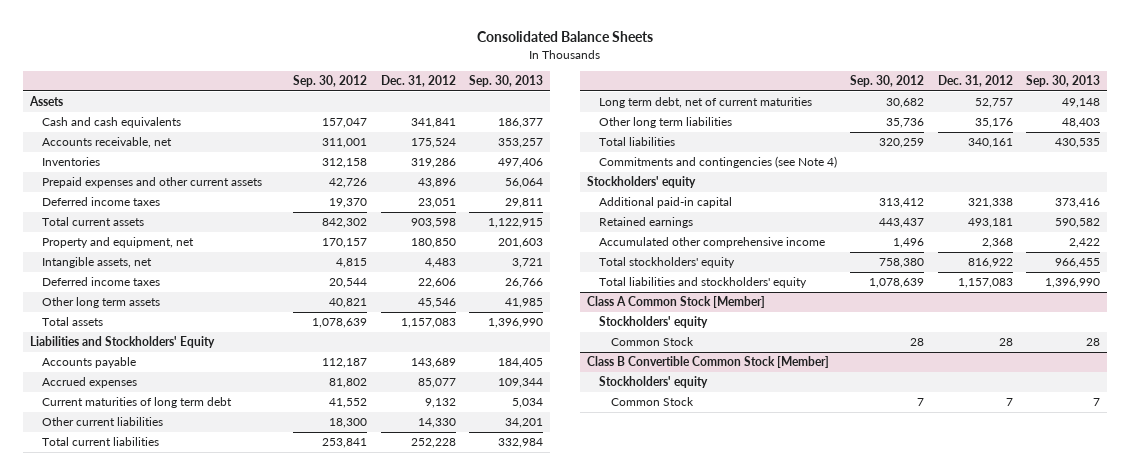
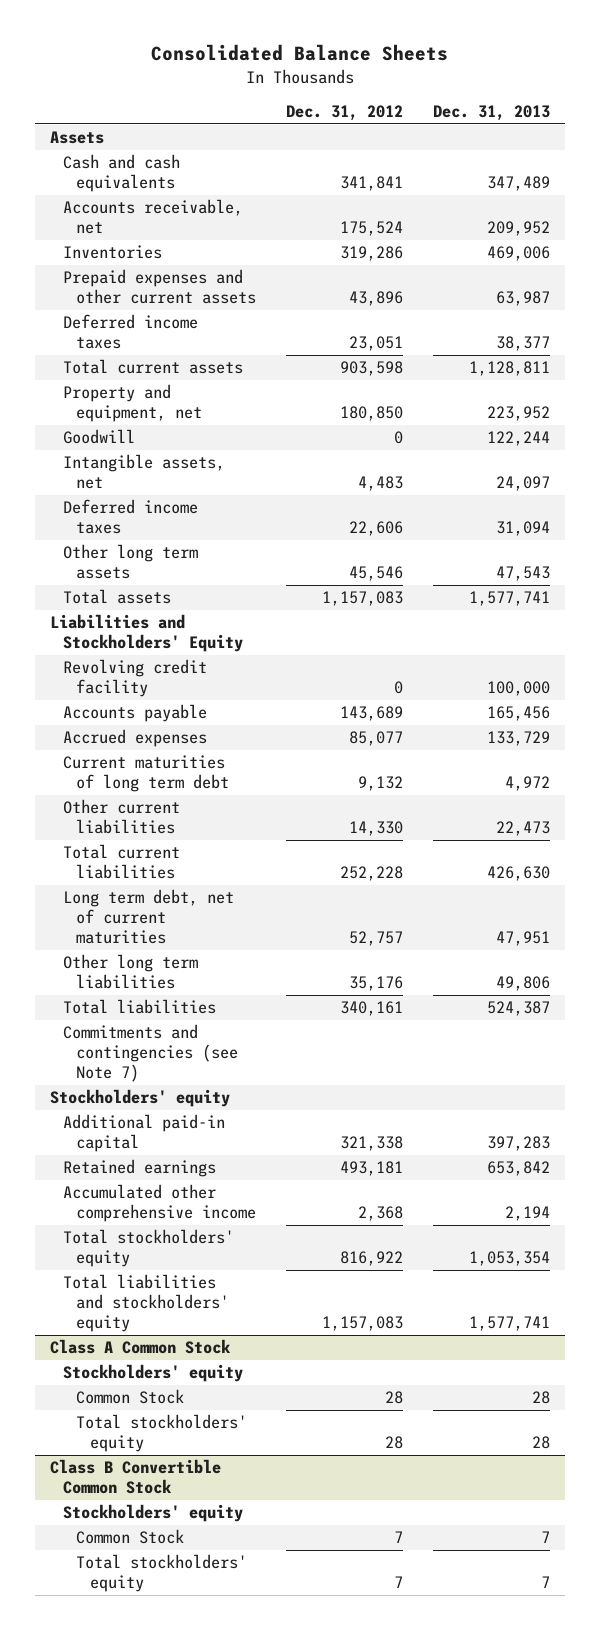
- | Sep. 30, 2012 | Dec. 31, 2012 | Sep. 30, 2013
+ | Dec. 31, 2012 | Dec. 31, 2013
+ Goodwill | 0 | 122,244
+ Revolving credit facility | 0 | 100,000
- Commitments and contingencies (see Note 4)
+ Commitments and contingencies (see Note 7)
- Class A Common Stock [Member]
+ Class A Common Stock
- Class B Convertible Common Stock [Member]
+ Total stockholders' equity | 28 | 28
+ Class B Convertible Common Stock
+ Total stockholders' equity | 7 | 7

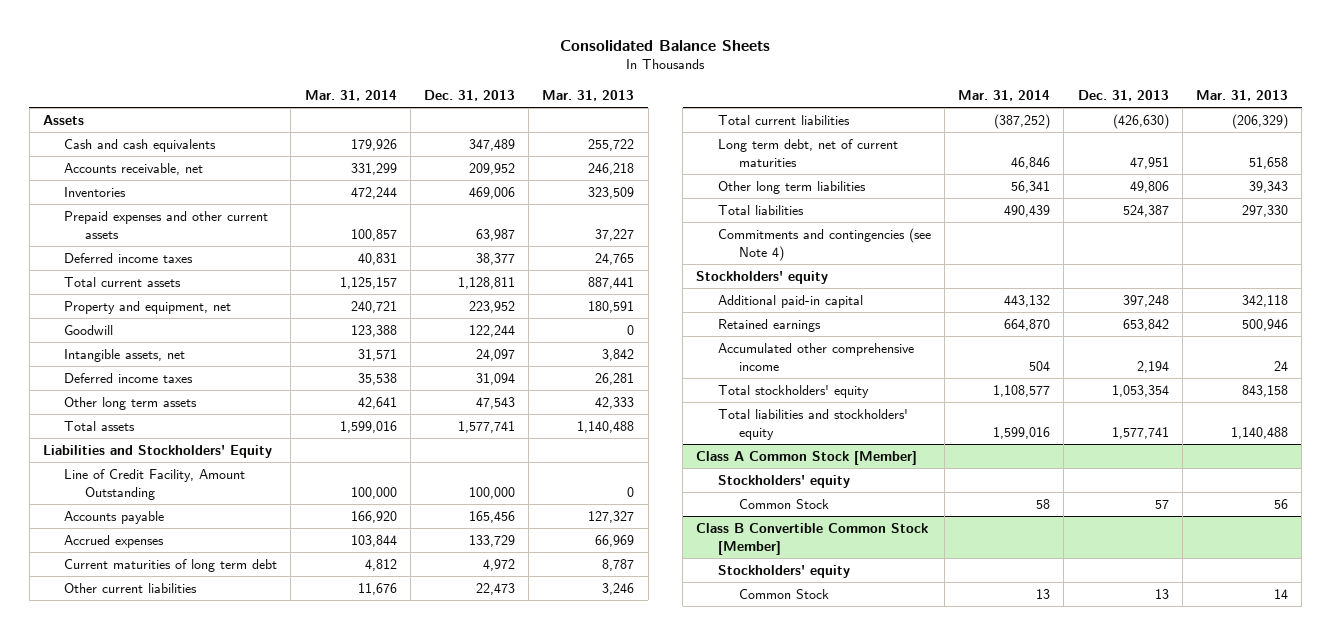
- | Dec. 31, 2012 | Dec. 31, 2013
+ | Mar. 31, 2014 | Dec. 31, 2013 | Mar. 31, 2013
- Revolving credit facility | 0 | 100,000
+ Line of Credit Facility, Amount Outstanding | 100,000 | 100,000 | 0
- Total current liabilities | 252,228 | 426,630
+ Total current liabilities | (387,252) | (426,630) | (206,329)
- Commitments and contingencies (see Note 7)
+ Commitments and contingencies (see Note 4)
- Additional paid-in capital | 321,338 | 397,283
+ Additional paid-in capital | 443,132 | 397,248 | 342,118
- Class A Common Stock
+ Class A Common Stock [Member]
- Common Stock | 28 | 28
- Total stockholders' equity | 28 | 28
- Class B Convertible Common Stock
+ Common Stock | 58 | 57 | 56
+ Class B Convertible Common Stock [Member]
- Common Stock | 7 | 7
- Total stockholders' equity | 7 | 7
+ Common Stock | 13 | 13 | 14

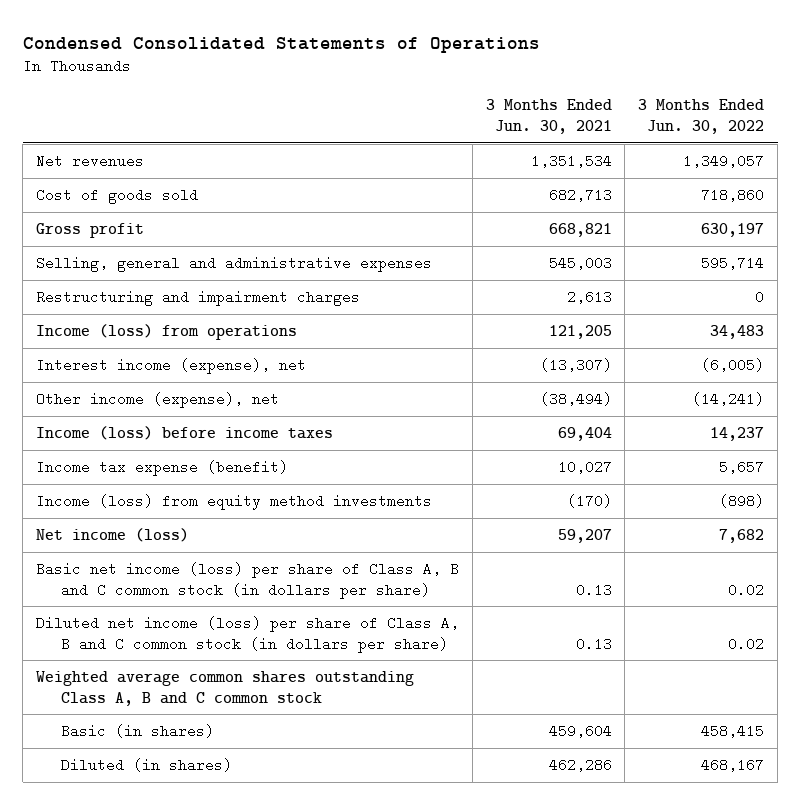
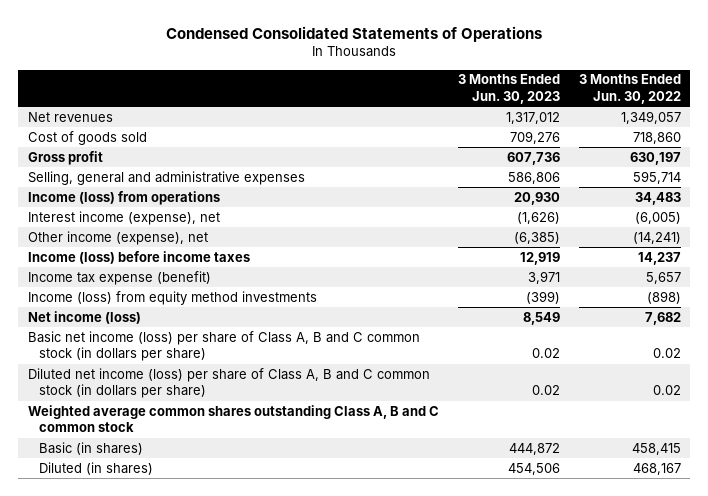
- | 3 Months Ended Jun. 30, 2021 | 3 Months Ended Jun. 30, 2022
+ | 3 Months Ended Jun. 30, 2023 | 3 Months Ended Jun. 30, 2022
- Restructuring and impairment charges | 2,613 | 0

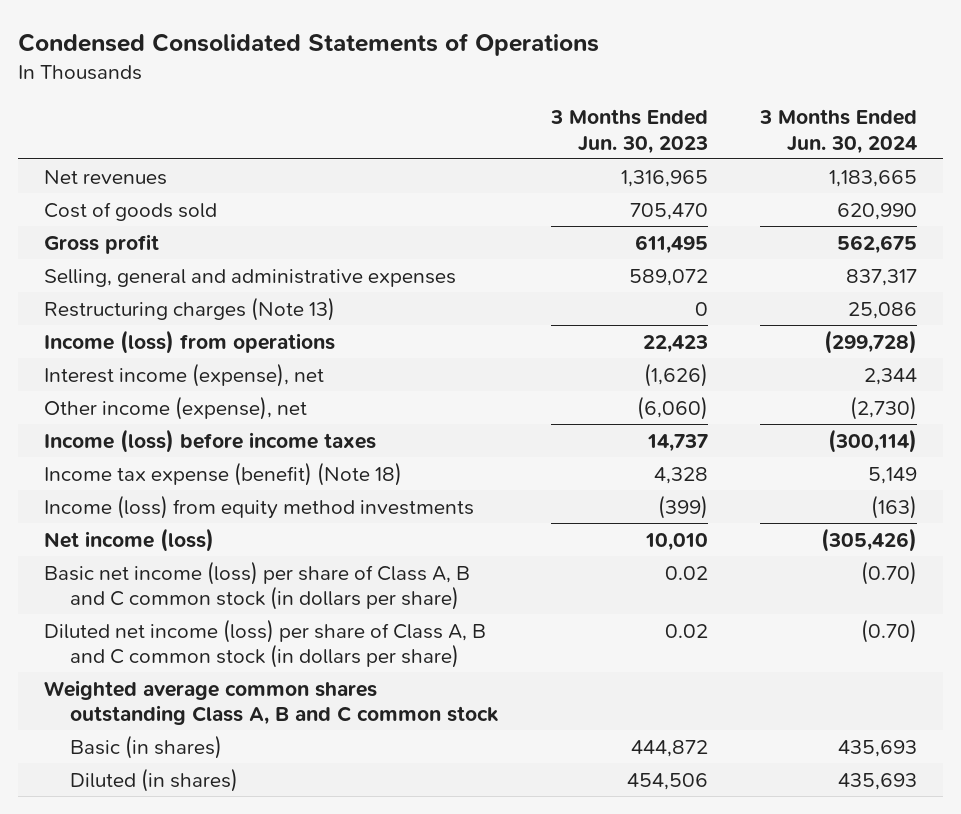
- | 3 Months Ended Jun. 30, 2023 | 3 Months Ended Jun. 30, 2022
+ | 3 Months Ended Jun. 30, 2023 | 3 Months Ended Jun. 30, 2024
- Net revenues | 1,317,012 | 1,349,057
- Cost of goods sold | 709,276 | 718,860
- Gross profit | 607,736 | 630,197
- Selling, general and administrative expenses | 586,806 | 595,714
- Income (loss) from operations | 20,930 | 34,483
+ Net revenues | 1,316,965 | 1,183,665
+ Cost of goods sold | 705,470 | 620,990
+ Gross profit | 611,495 | 562,675
+ Selling, general and administrative expenses | 589,072 | 837,317
+ Restructuring charges (Note 13) | 0 | 25,086
+ Income (loss) from operations | 22,423 | (299,728)
- Other income (expense), net | (6,385) | (14,241)
- Income (loss) before income taxes | 12,919 | 14,237
- Income tax expense (benefit) | 3,971 | 5,657
+ Other income (expense), net | (6,060) | (2,730)
+ Income (loss) before income taxes | 14,737 | (300,114)
+ Income tax expense (benefit) (Note 18) | 4,328 | 5,149
- Net income (loss) | 8,549 | 7,682
+ Net income (loss) | 10,010 | (305,426)

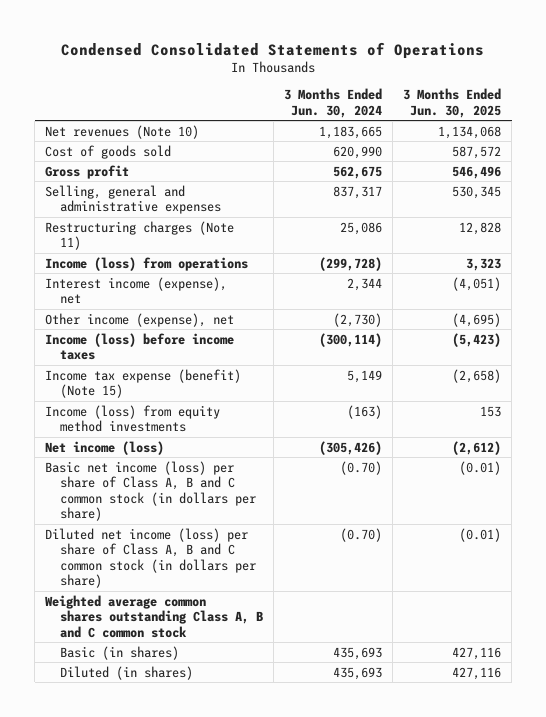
- | 3 Months Ended Jun. 30, 2023 | 3 Months Ended Jun. 30, 2024
+ | 3 Months Ended Jun. 30, 2024 | 3 Months Ended Jun. 30, 2025
- Net revenues | 1,316,965 | 1,183,665
+ Net revenues (Note 10) | 1,183,665 | 1,134,068
- Restructuring charges (Note 13) | 0 | 25,086
+ Restructuring charges (Note 11) | 25,086 | 12,828
- Income tax expense (benefit) (Note 18) | 4,328 | 5,149
+ Income tax expense (benefit) (Note 15) | 5,149 | (2,658)

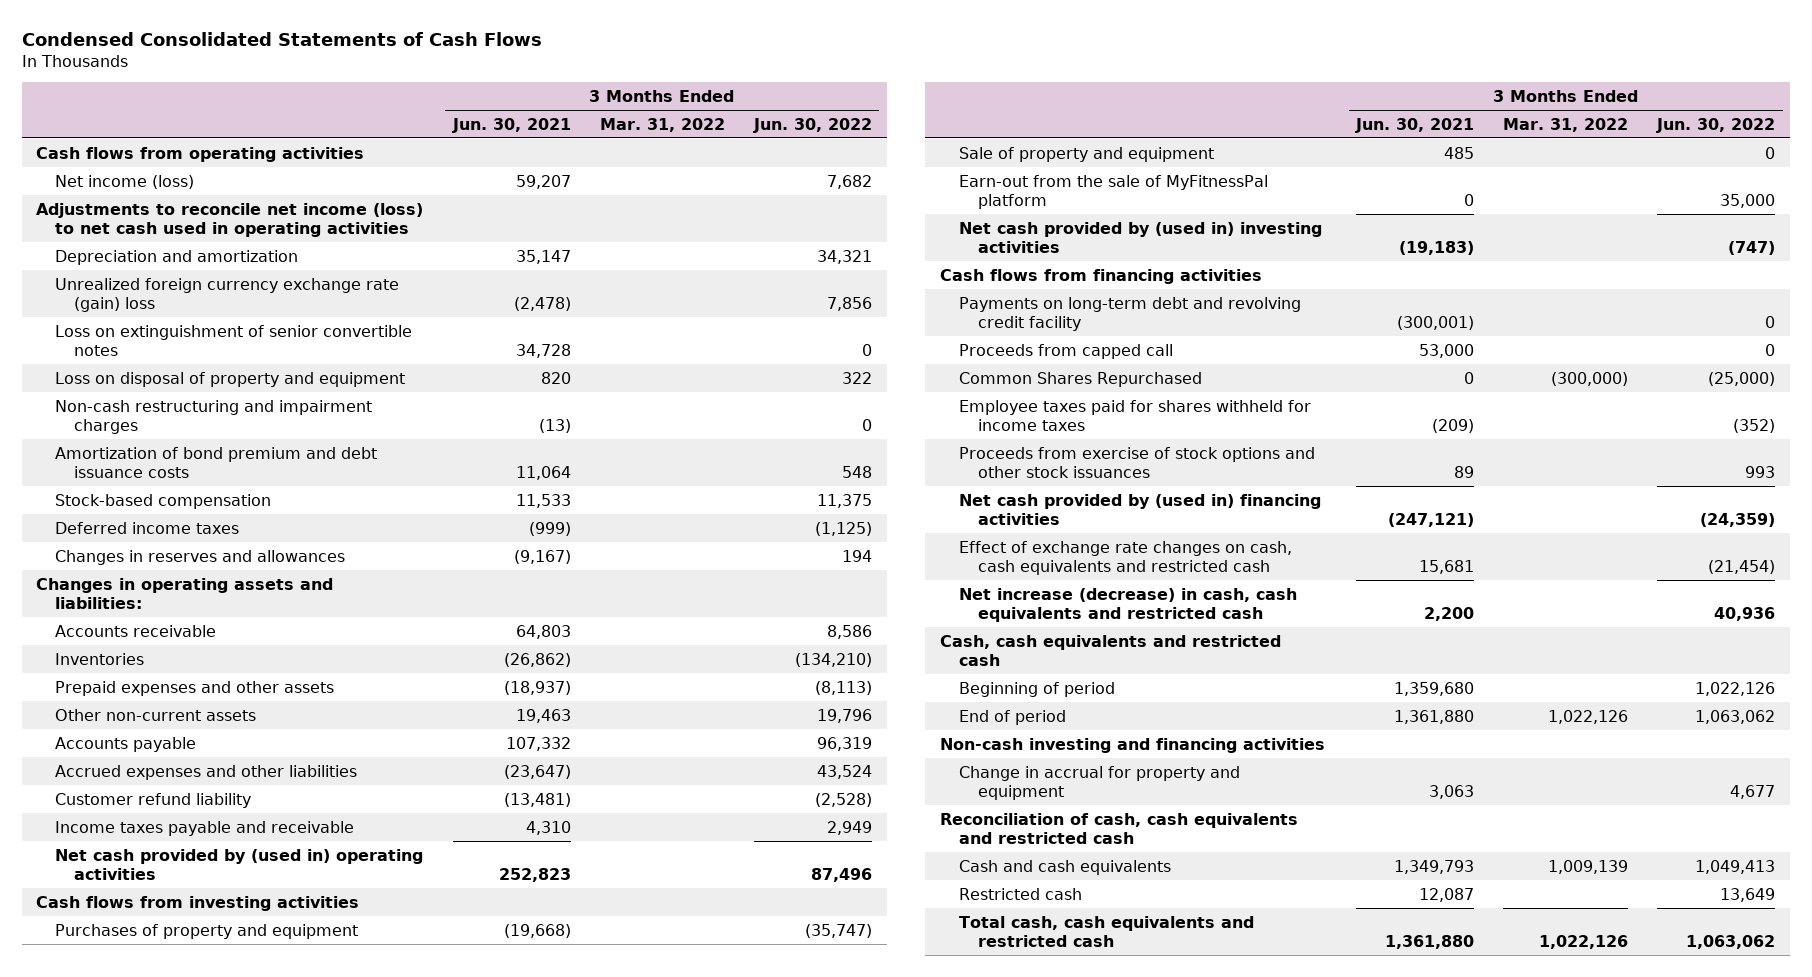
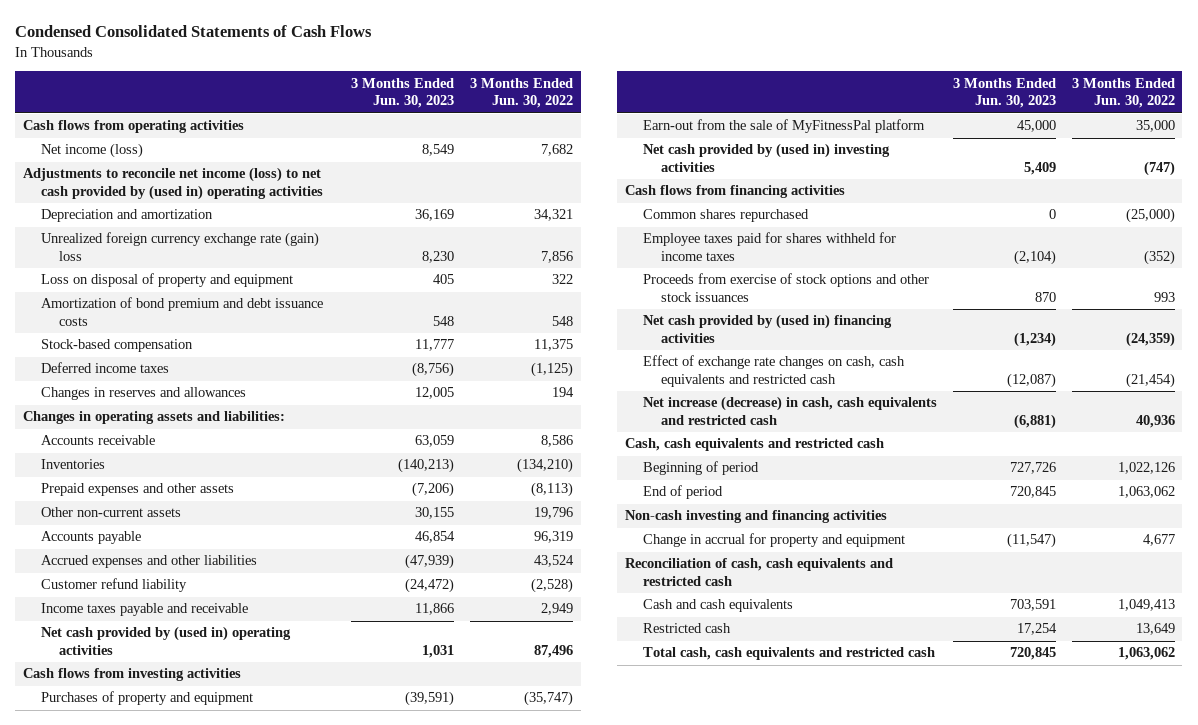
- | 3 Months Ended Jun. 30, 2021 | 3 Months Ended Mar. 31, 2022 | 3 Months Ended Jun. 30, 2022
+ | 3 Months Ended Jun. 30, 2023 | 3 Months Ended Jun. 30, 2022
- Adjustments to reconcile net income (loss) to net cash used in operating activities
+ Adjustments to reconcile net income (loss) to net cash provided by (used in) operating activities
- Loss on extinguishment of senior convertible notes | 34,728 | | 0
- Non-cash restructuring and impairment charges | (13) | | 0
- Sale of property and equipment | 485 | | 0
- Payments on long-term debt and revolving credit facility | (300,001) | | 0
- Proceeds from capped call | 53,000 | | 0
- Common Shares Repurchased | 0 | (300,000) | (25,000)
+ Common shares repurchased | 0 | (25,000)

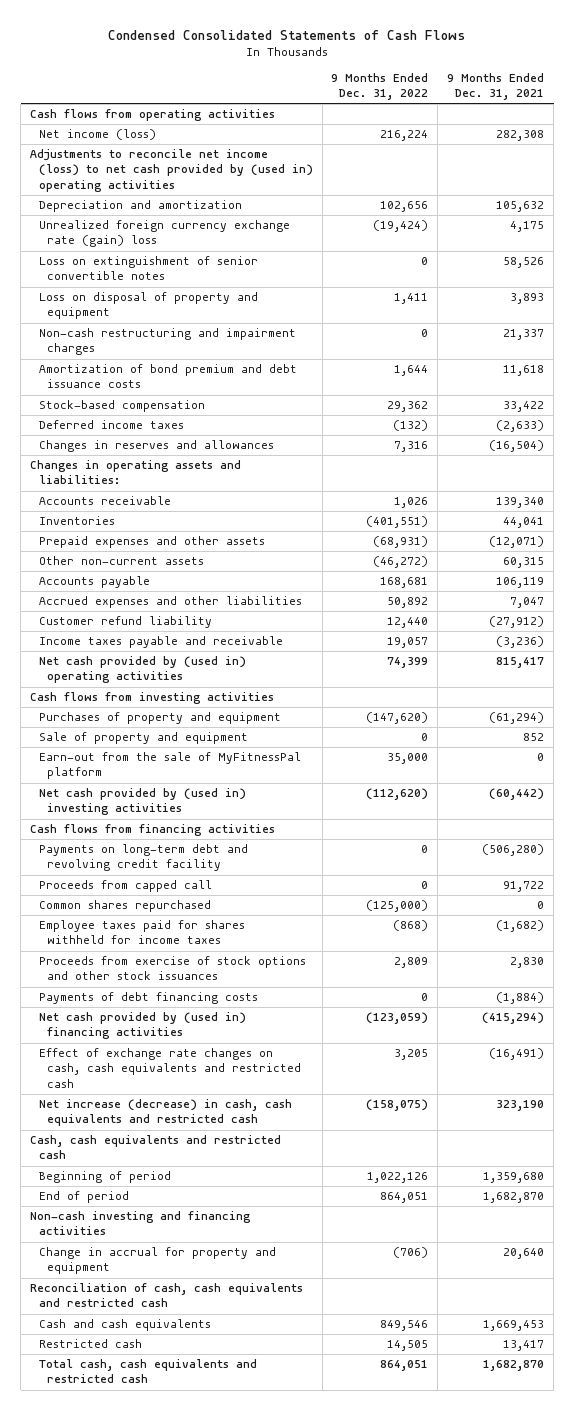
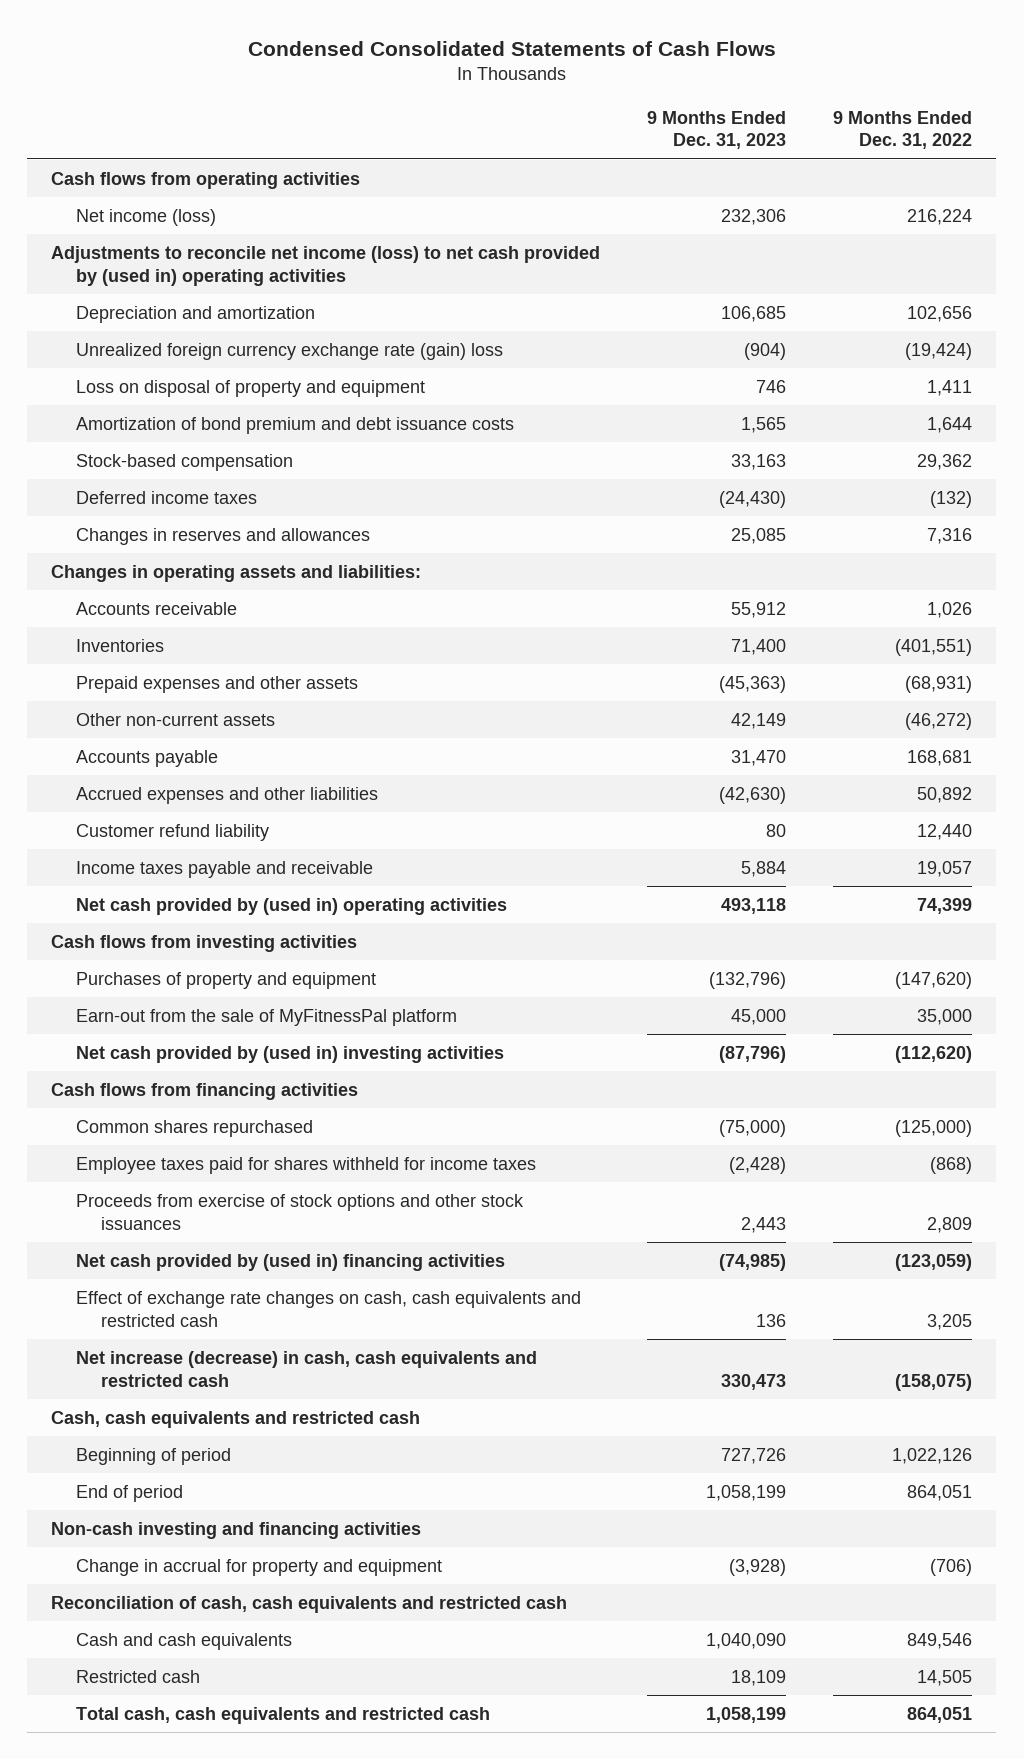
- | 9 Months Ended Dec. 31, 2022 | 9 Months Ended Dec. 31, 2021
+ | 9 Months Ended Dec. 31, 2023 | 9 Months Ended Dec. 31, 2022
- Loss on extinguishment of senior convertible notes | 0 | 58,526
- Non-cash restructuring and impairment charges | 0 | 21,337
- Sale of property and equipment | 0 | 852
- Payments on long-term debt and revolving credit facility | 0 | (506,280)
- Proceeds from capped call | 0 | 91,722
- Payments of debt financing costs | 0 | (1,884)

